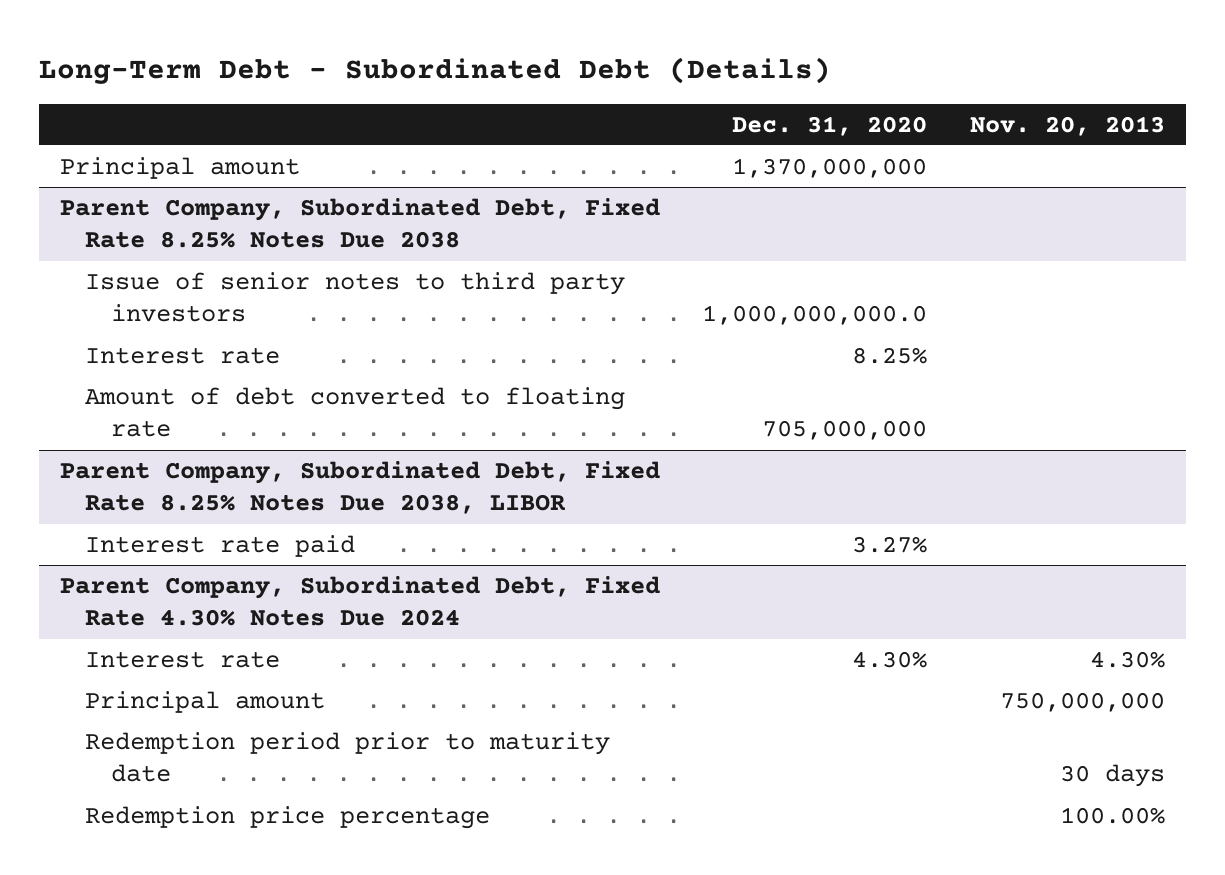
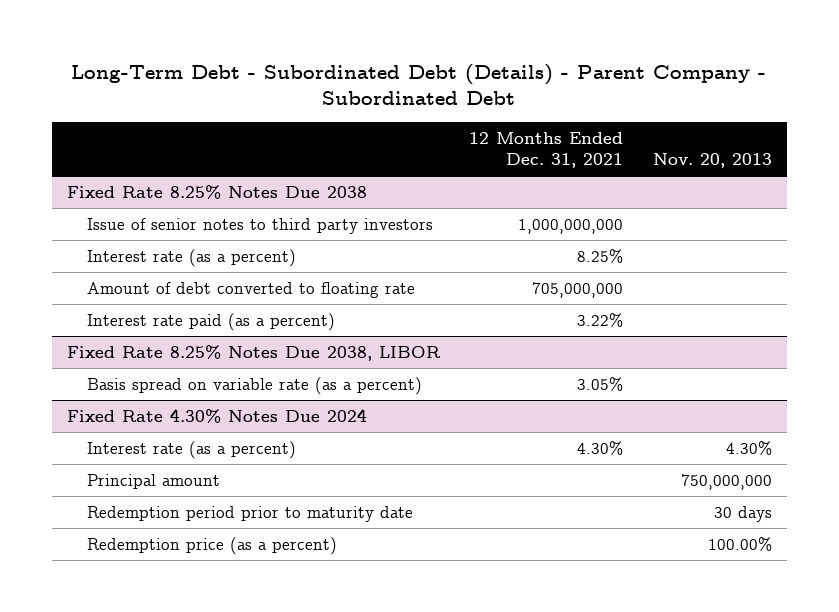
- Long-Term Debt - Subordinated Debt (Details)
+ Long-Term Debt - Subordinated Debt (Details) - Parent Company - Subordinated Debt
- | Dec. 31, 2020 | Nov. 20, 2013
+ | 12 Months Ended Dec. 31, 2021 | Nov. 20, 2013
- Principal amount | 1,370,000,000 |
- Parent Company, Subordinated Debt, Fixed Rate 8.25% Notes Due 2038
+ Fixed Rate 8.25% Notes Due 2038
- Interest rate | 8.25% |
+ Interest rate (as a percent) | 8.25% |
- Parent Company, Subordinated Debt, Fixed Rate 8.25% Notes Due 2038, LIBOR
- Interest rate paid | 3.27% |
- Parent Company, Subordinated Debt, Fixed Rate 4.30% Notes Due 2024
- Interest rate | 4.30% | 4.30%
+ Interest rate paid (as a percent) | 3.22% |
+ Fixed Rate 8.25% Notes Due 2038, LIBOR
+ Basis spread on variable rate (as a percent) | 3.05% |
+ Fixed Rate 4.30% Notes Due 2024
+ Interest rate (as a percent) | 4.30% | 4.30%
- Redemption price percentage | | 100.00%
+ Redemption price (as a percent) | | 100.00%

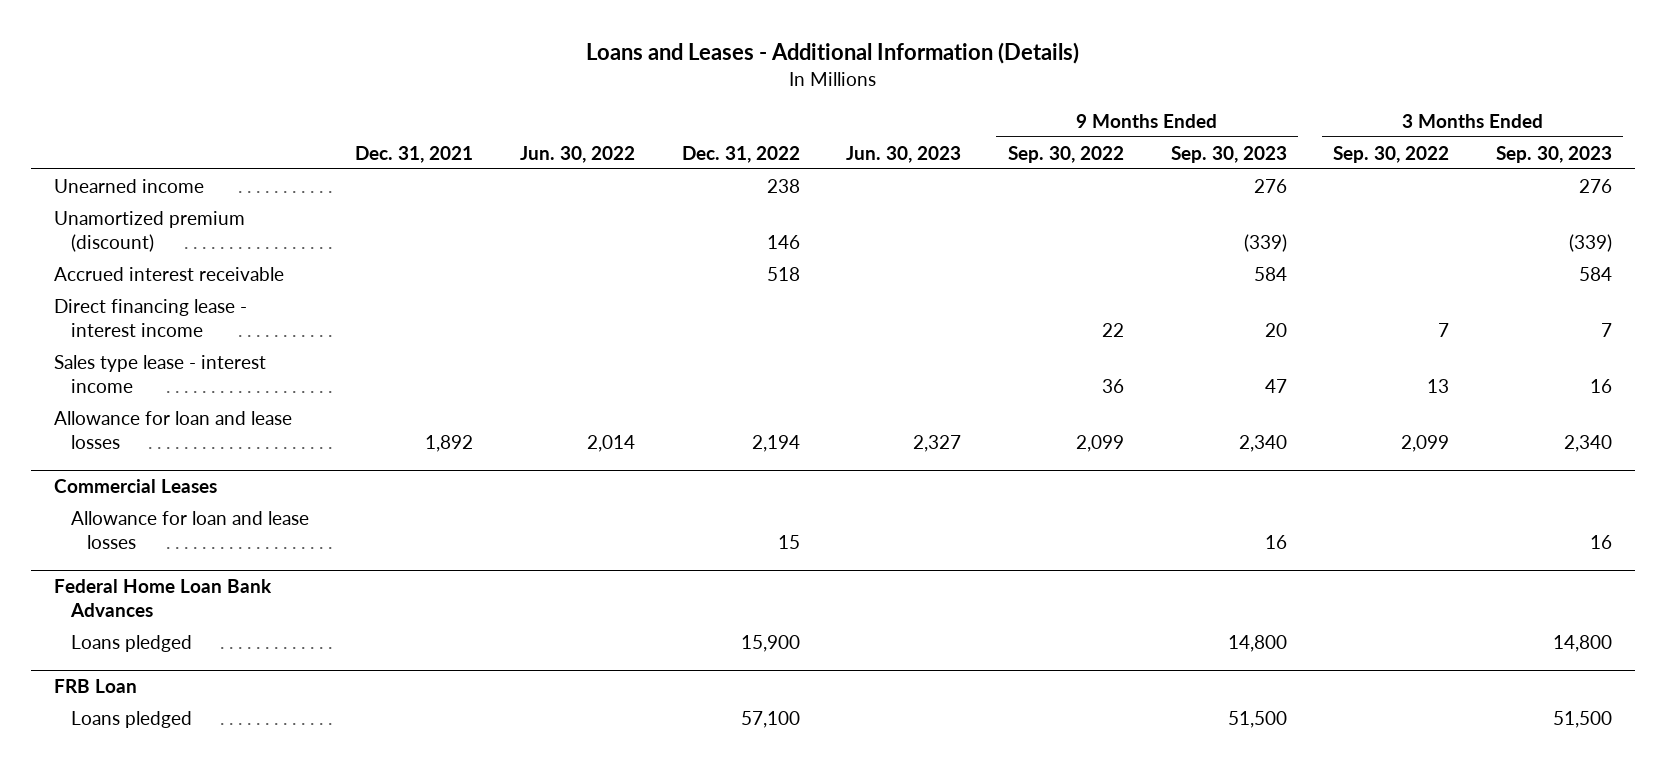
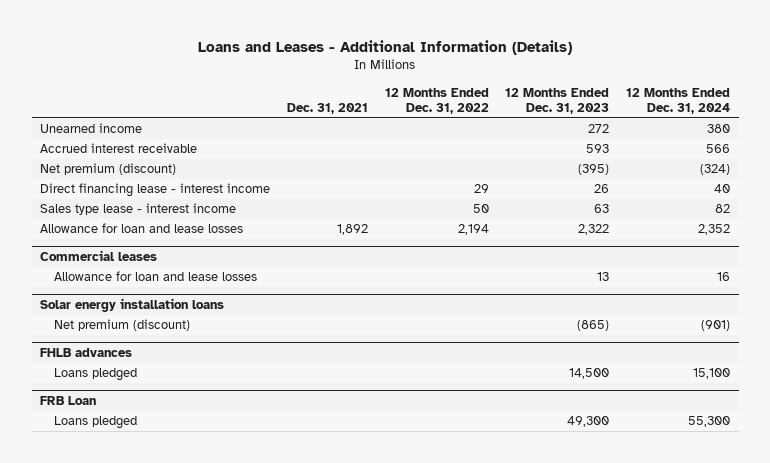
- | Dec. 31, 2021 | Jun. 30, 2022 | Dec. 31, 2022 | Jun. 30, 2023 | 9 Months Ended Sep. 30, 2022 | 9 Months Ended Sep. 30, 2023 | 3 Months Ended Sep. 30, 2022 | 3 Months Ended Sep. 30, 2023
+ | Dec. 31, 2021 | 12 Months Ended Dec. 31, 2022 | 12 Months Ended Dec. 31, 2023 | 12 Months Ended Dec. 31, 2024
- Unamortized premium (discount) | | | 146 | | | (339) | | (339)
+ Net premium (discount) | | | (395) | (324)
- Commercial Leases
+ Commercial leases
- Federal Home Loan Bank Advances
+ Solar energy installation loans
+ Net premium (discount) | | | (865) | (901)
+ FHLB advances

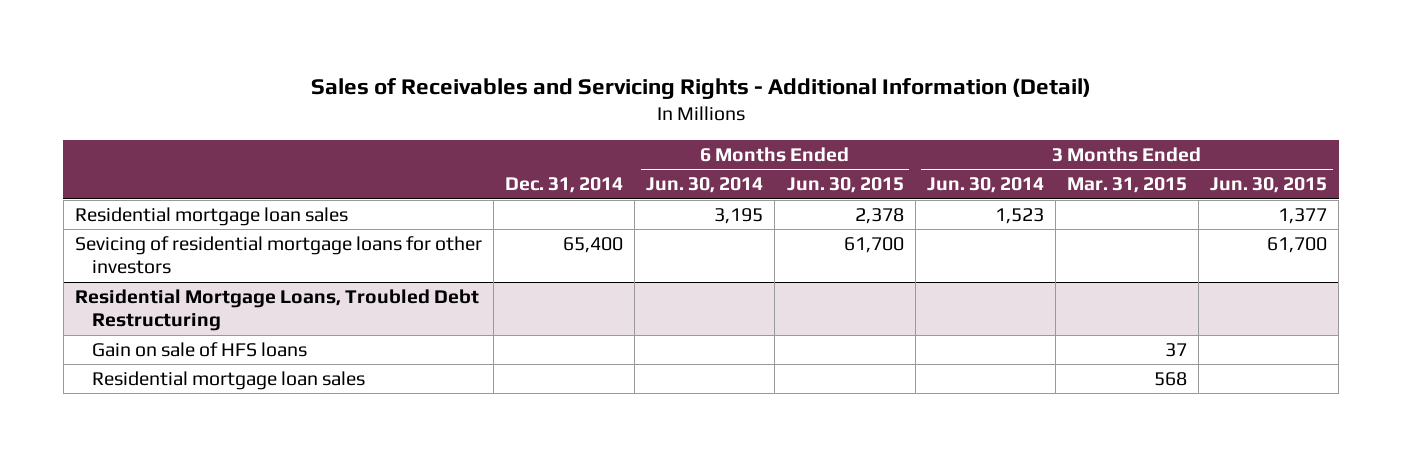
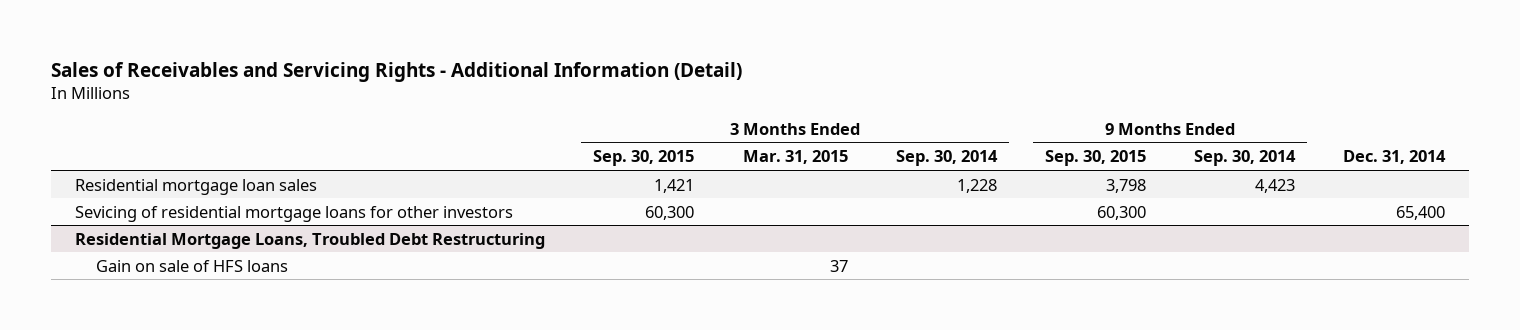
- | Dec. 31, 2014 | 6 Months Ended Jun. 30, 2014 | 6 Months Ended Jun. 30, 2015 | 3 Months Ended Jun. 30, 2014 | 3 Months Ended Mar. 31, 2015 | 3 Months Ended Jun. 30, 2015
+ | 3 Months Ended Sep. 30, 2015 | 3 Months Ended Mar. 31, 2015 | 3 Months Ended Sep. 30, 2014 | 9 Months Ended Sep. 30, 2015 | 9 Months Ended Sep. 30, 2014 | Dec. 31, 2014
@ Residential Mortgage Loans, Troubled Debt Restructuring
- Residential mortgage loan sales | | | | | 568 |

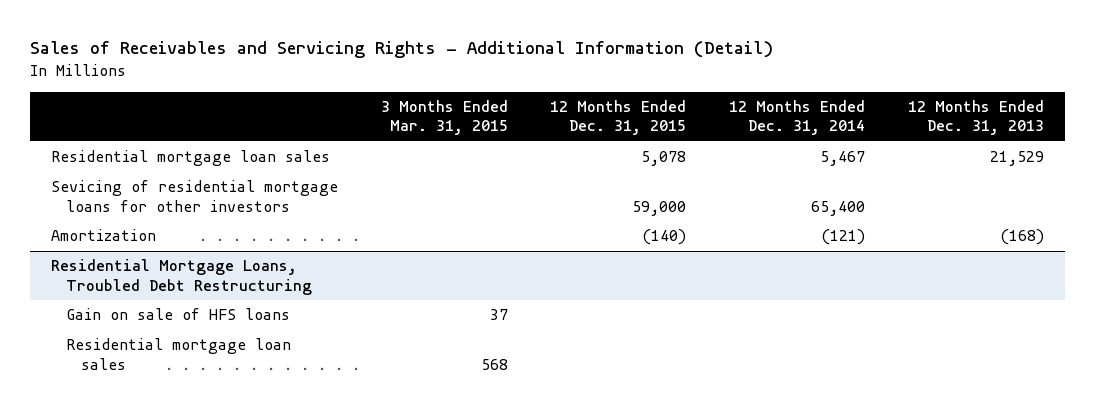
- | 3 Months Ended Sep. 30, 2015 | 3 Months Ended Mar. 31, 2015 | 3 Months Ended Sep. 30, 2014 | 9 Months Ended Sep. 30, 2015 | 9 Months Ended Sep. 30, 2014 | Dec. 31, 2014
+ | 3 Months Ended Mar. 31, 2015 | 12 Months Ended Dec. 31, 2015 | 12 Months Ended Dec. 31, 2014 | 12 Months Ended Dec. 31, 2013
+ Amortization | | (140) | (121) | (168)
@ Residential Mortgage Loans, Troubled Debt Restructuring
+ Residential mortgage loan sales | 568 | | |

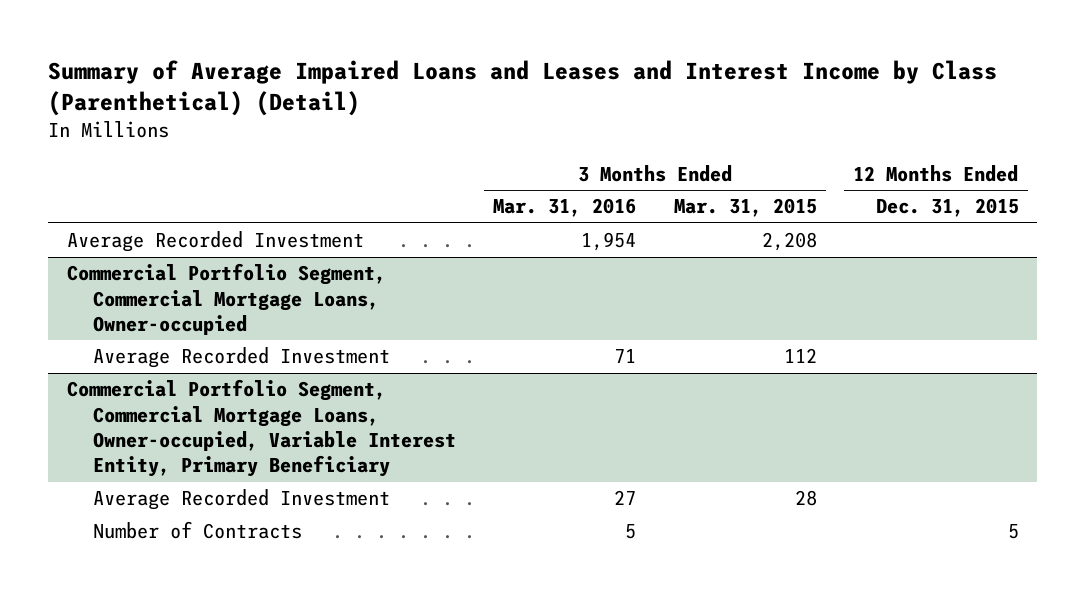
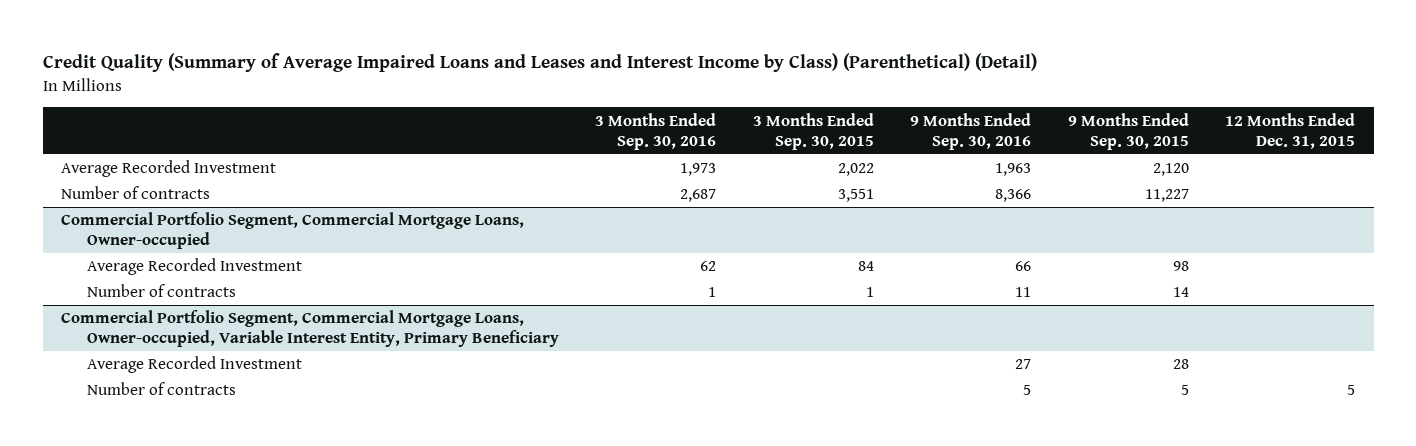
- Summary of Average Impaired Loans and Leases and Interest Income by Class (Parenthetical) (Detail)
+ Credit Quality (Summary of Average Impaired Loans and Leases and Interest Income by Class) (Parenthetical) (Detail)
- | 3 Months Ended Mar. 31, 2016 | 3 Months Ended Mar. 31, 2015 | 12 Months Ended Dec. 31, 2015
+ | 3 Months Ended Sep. 30, 2016 | 3 Months Ended Sep. 30, 2015 | 9 Months Ended Sep. 30, 2016 | 9 Months Ended Sep. 30, 2015 | 12 Months Ended Dec. 31, 2015
+ Number of contracts | 2,687 | 3,551 | 8,366 | 11,227 |
@ Commercial Portfolio Segment, Commercial Mortgage Loans, Owner-occupied
+ Number of contracts | 1 | 1 | 11 | 14 |
@ Commercial Portfolio Segment, Commercial Mortgage Loans, Owner-occupied, Variable Interest Entity, Primary Beneficiary
- Number of Contracts | 5 | | 5
+ Number of contracts | | | 5 | 5 | 5

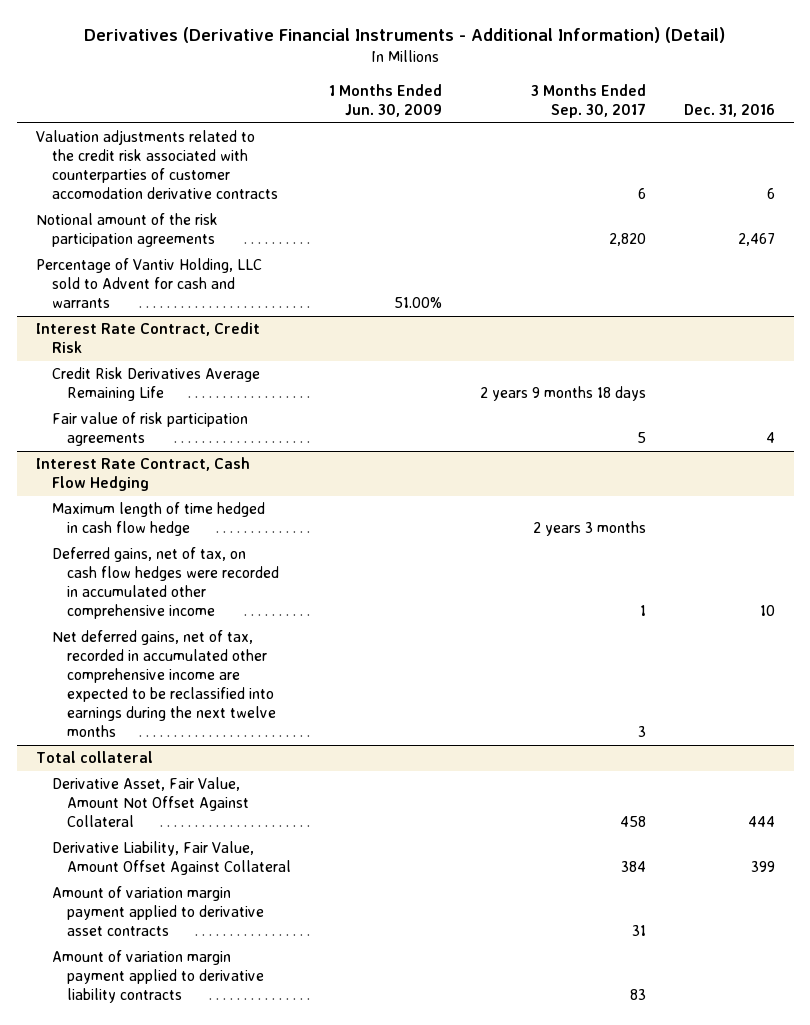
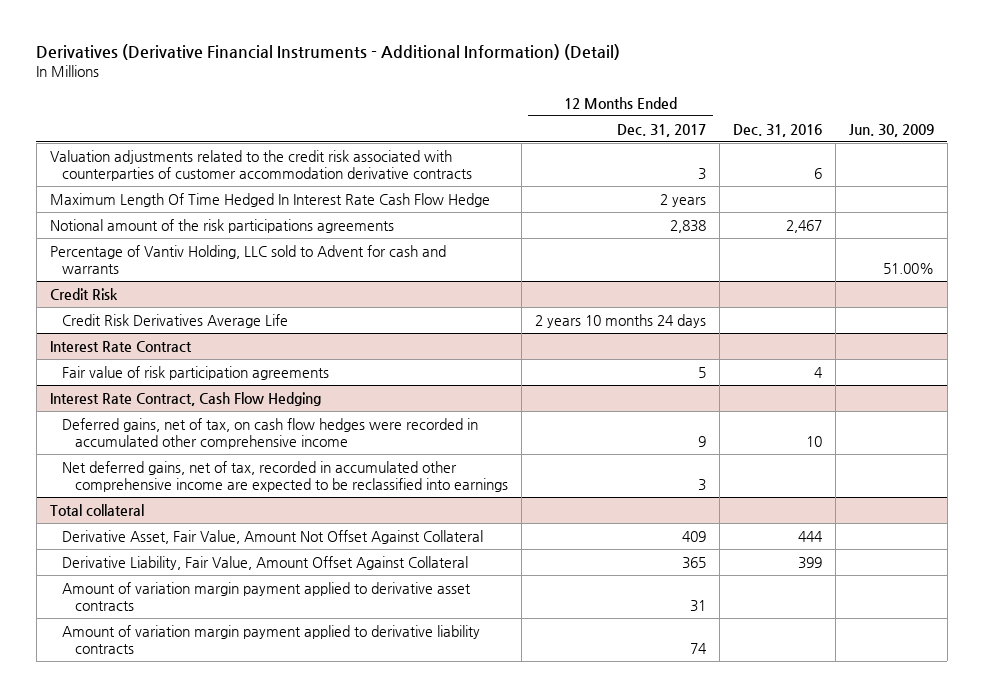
- | 1 Months Ended Jun. 30, 2009 | 3 Months Ended Sep. 30, 2017 | Dec. 31, 2016
+ | 12 Months Ended Dec. 31, 2017 | Dec. 31, 2016 | Jun. 30, 2009
- Valuation adjustments related to the credit risk associated with counterparties of customer accomodation derivative contracts | | 6 | 6
- Notional amount of the risk participation agreements | | 2,820 | 2,467
+ Valuation adjustments related to the credit risk associated with counterparties of customer accommodation derivative contracts | 3 | 6 |
+ Maximum Length Of Time Hedged In Interest Rate Cash Flow Hedge | 2 years | |
+ Notional amount of the risk participations agreements | 2,838 | 2,467 |
- Interest Rate Contract, Credit Risk
- Credit Risk Derivatives Average Remaining Life | | 2 years 9 months 18 days |
+ Credit Risk
+ Credit Risk Derivatives Average Life | 2 years 10 months 24 days | |
+ Interest Rate Contract
@ Interest Rate Contract, Cash Flow Hedging
- Maximum length of time hedged in cash flow hedge | | 2 years 3 months |
- Net deferred gains, net of tax, recorded in accumulated other comprehensive income are expected to be reclassified into earnings during the next twelve months | | 3 |
+ Net deferred gains, net of tax, recorded in accumulated other comprehensive income are expected to be reclassified into earnings | 3 | |

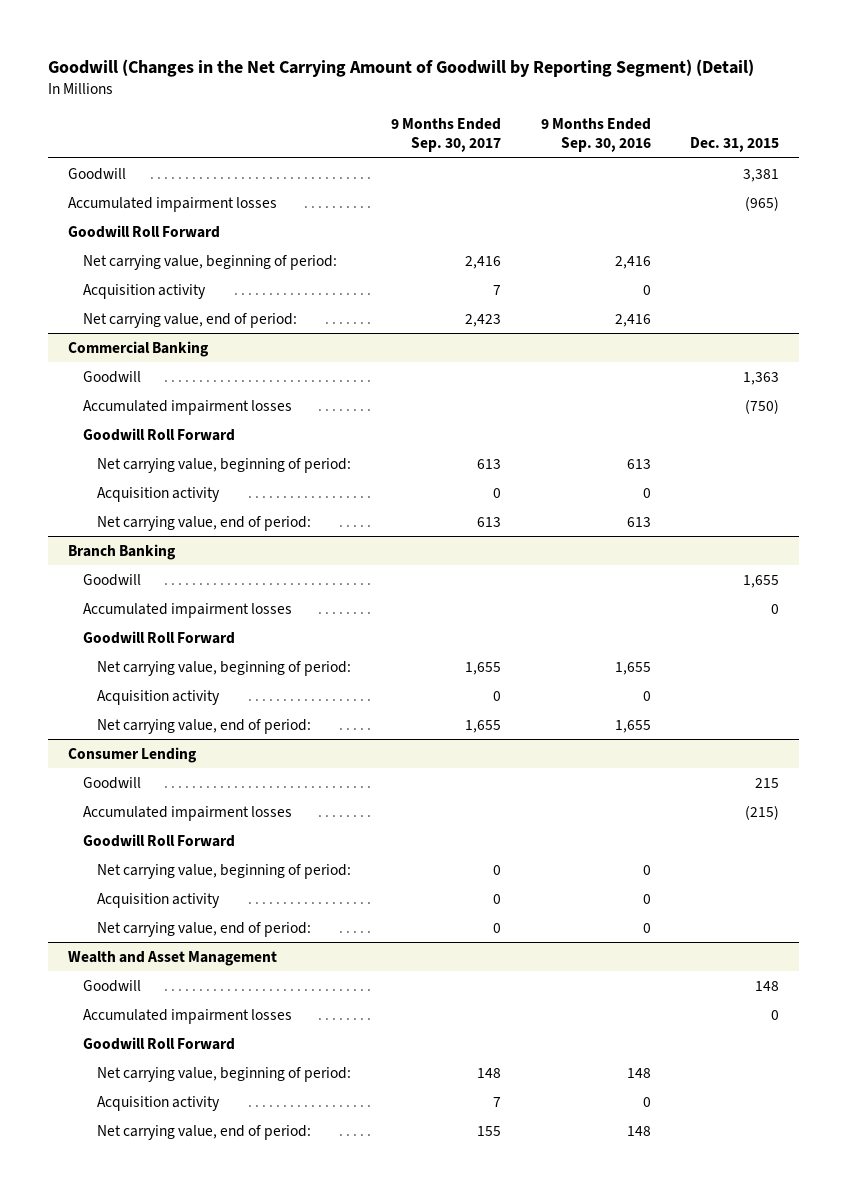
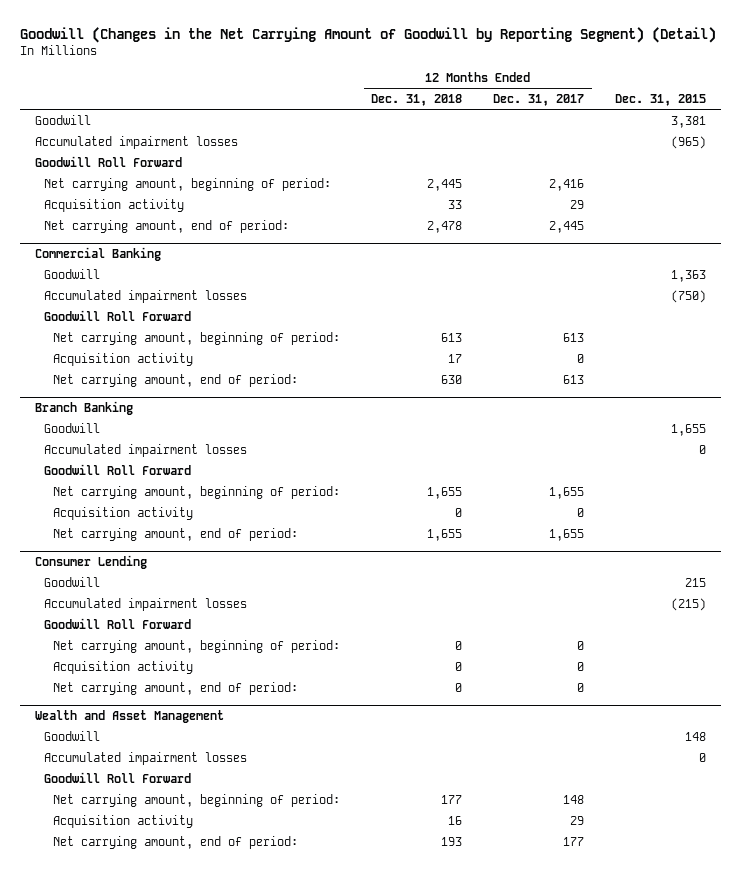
- | 9 Months Ended Sep. 30, 2017 | 9 Months Ended Sep. 30, 2016 | Dec. 31, 2015
+ | 12 Months Ended Dec. 31, 2018 | 12 Months Ended Dec. 31, 2017 | Dec. 31, 2015
- Net carrying value, beginning of period: | 2,416 | 2,416 |
+ Net carrying amount, beginning of period: | 2,445 | 2,416 |
- Net carrying value, end of period: | 2,423 | 2,416 |
+ Net carrying amount, end of period: | 2,478 | 2,445 |
@ Commercial Banking
- Net carrying value, beginning of period: | 613 | 613 |
+ Net carrying amount, beginning of period: | 613 | 613 |
- Net carrying value, end of period: | 613 | 613 |
+ Net carrying amount, end of period: | 630 | 613 |
@ Branch Banking
- Net carrying value, beginning of period: | 1,655 | 1,655 |
+ Net carrying amount, beginning of period: | 1,655 | 1,655 |
- Net carrying value, end of period: | 1,655 | 1,655 |
+ Net carrying amount, end of period: | 1,655 | 1,655 |
@ Consumer Lending
- Net carrying value, beginning of period: | 0 | 0 |
+ Net carrying amount, beginning of period: | 0 | 0 |
- Net carrying value, end of period: | 0 | 0 |
+ Net carrying amount, end of period: | 0 | 0 |
@ Wealth and Asset Management
- Net carrying value, beginning of period: | 148 | 148 |
+ Net carrying amount, beginning of period: | 177 | 148 |
- Net carrying value, end of period: | 155 | 148 |
+ Net carrying amount, end of period: | 193 | 177 |

